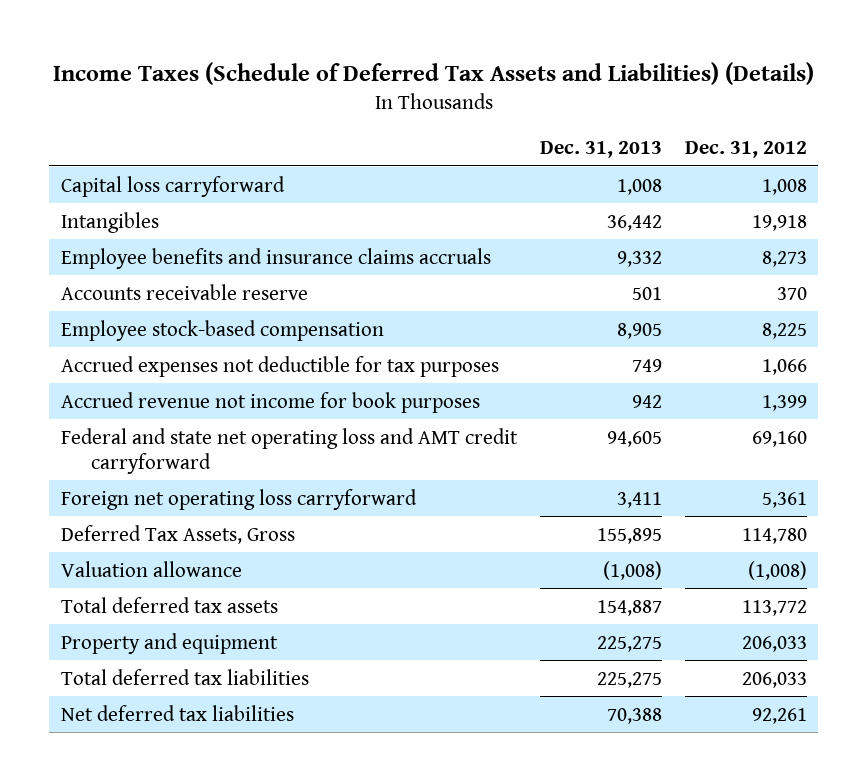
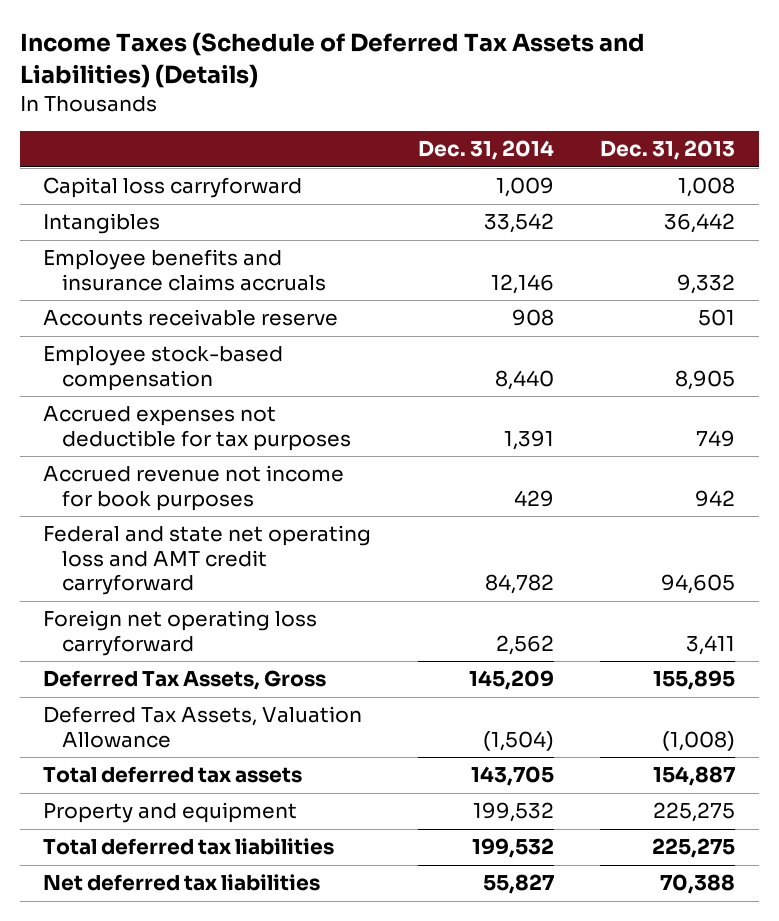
- | Dec. 31, 2013 | Dec. 31, 2012
+ | Dec. 31, 2014 | Dec. 31, 2013
- Valuation allowance | (1,008) | (1,008)
+ Deferred Tax Assets, Valuation Allowance | (1,504) | (1,008)

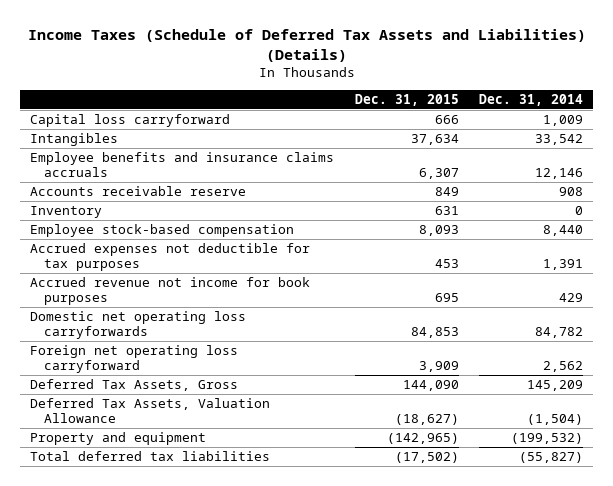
- | Dec. 31, 2014 | Dec. 31, 2013
+ | Dec. 31, 2015 | Dec. 31, 2014
+ Inventory | 631 | 0
- Federal and state net operating loss and AMT credit carryforward | 84,782 | 94,605
+ Domestic net operating loss carryforwards | 84,853 | 84,782
- Total deferred tax assets | 143,705 | 154,887
- Property and equipment | 199,532 | 225,275
- Total deferred tax liabilities | 199,532 | 225,275
- Net deferred tax liabilities | 55,827 | 70,388
+ Property and equipment | (142,965) | (199,532)
+ Total deferred tax liabilities | (17,502) | (55,827)

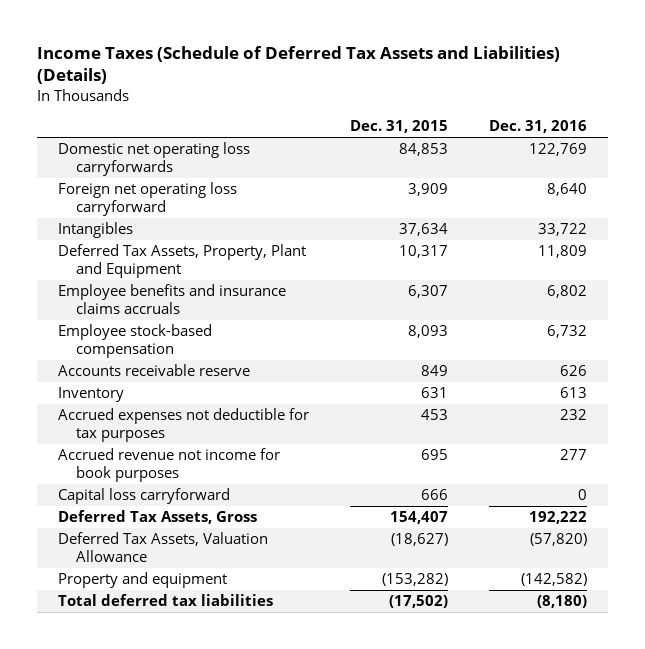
- | Dec. 31, 2015 | Dec. 31, 2014
+ | Dec. 31, 2015 | Dec. 31, 2016
moved up: Domestic net operating loss carryforwards | 84,853 | 122,769
moved up: Foreign net operating loss carryforward | 3,909 | 8,640
+ Deferred Tax Assets, Property, Plant and Equipment | 10,317 | 11,809
moved up: Employee stock-based compensation | 8,093 | 6,732
- Deferred Tax Assets, Gross | 144,090 | 145,209
moved down: Capital loss carryforward | 666 | 0
+ Deferred Tax Assets, Gross | 154,407 | 192,222
- Property and equipment | (142,965) | (199,532)
+ Property and equipment | (153,282) | (142,582)

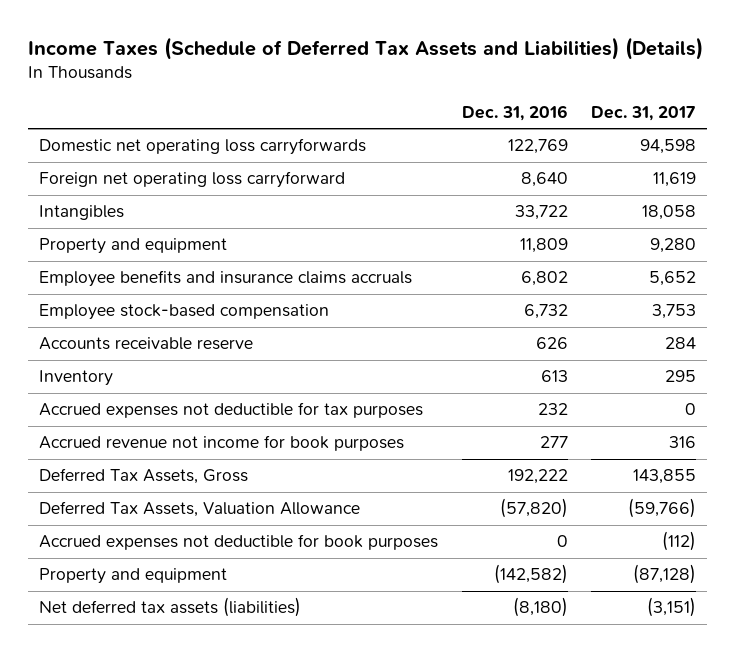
- | Dec. 31, 2015 | Dec. 31, 2016
+ | Dec. 31, 2016 | Dec. 31, 2017
- Deferred Tax Assets, Property, Plant and Equipment | 10,317 | 11,809
+ Property and equipment | 11,809 | 9,280
- Capital loss carryforward | 666 | 0
+ Accrued expenses not deductible for book purposes | 0 | (112)
- Total deferred tax liabilities | (17,502) | (8,180)
+ Net deferred tax assets (liabilities) | (8,180) | (3,151)

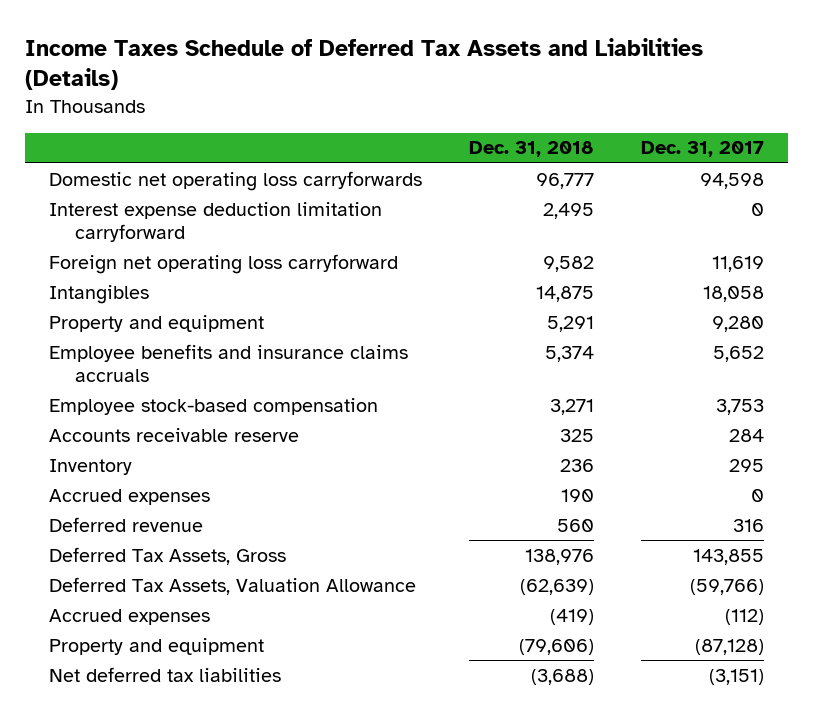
- Income Taxes (Schedule of Deferred Tax Assets and Liabilities) (Details)
+ Income Taxes Schedule of Deferred Tax Assets and Liabilities (Details)
- | Dec. 31, 2016 | Dec. 31, 2017
+ | Dec. 31, 2018 | Dec. 31, 2017
+ Interest expense deduction limitation carryforward | 2,495 | 0
- Accrued expenses not deductible for tax purposes | 232 | 0
- Accrued revenue not income for book purposes | 277 | 316
+ Accrued expenses | 190 | 0
+ Deferred revenue | 560 | 316
- Accrued expenses not deductible for book purposes | 0 | (112)
+ Accrued expenses | (419) | (112)
- Net deferred tax assets (liabilities) | (8,180) | (3,151)
+ Net deferred tax liabilities | (3,688) | (3,151)

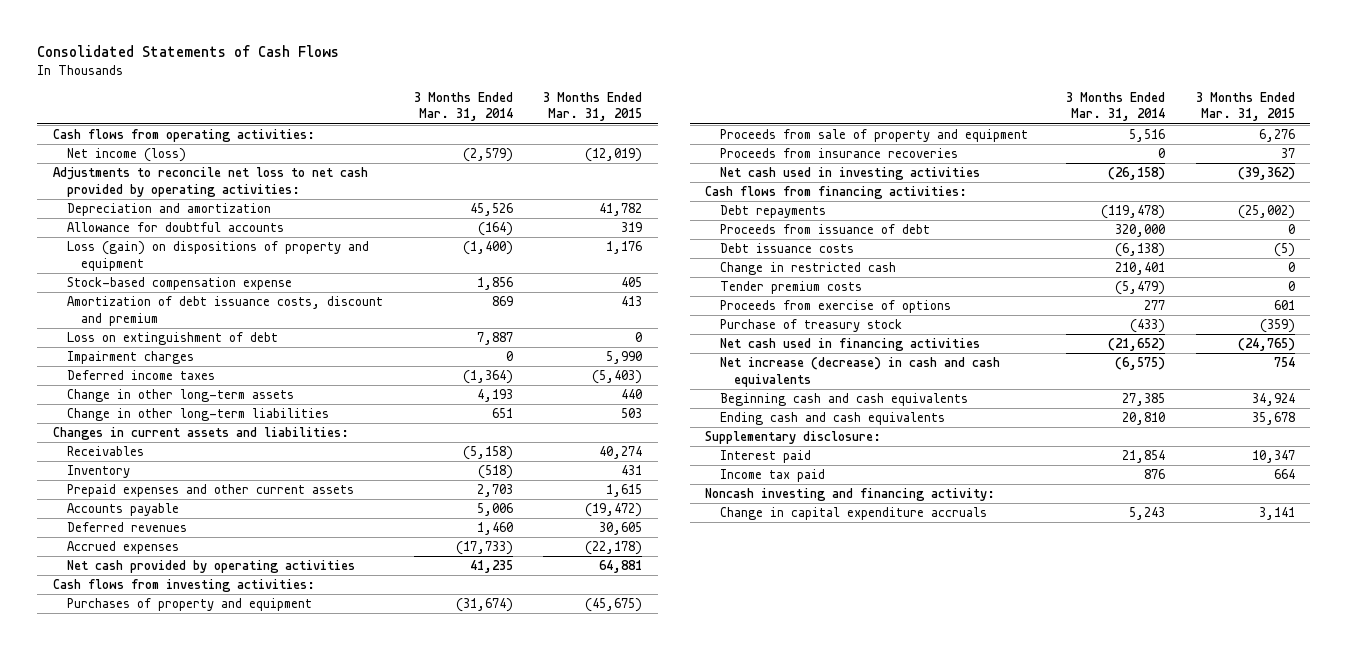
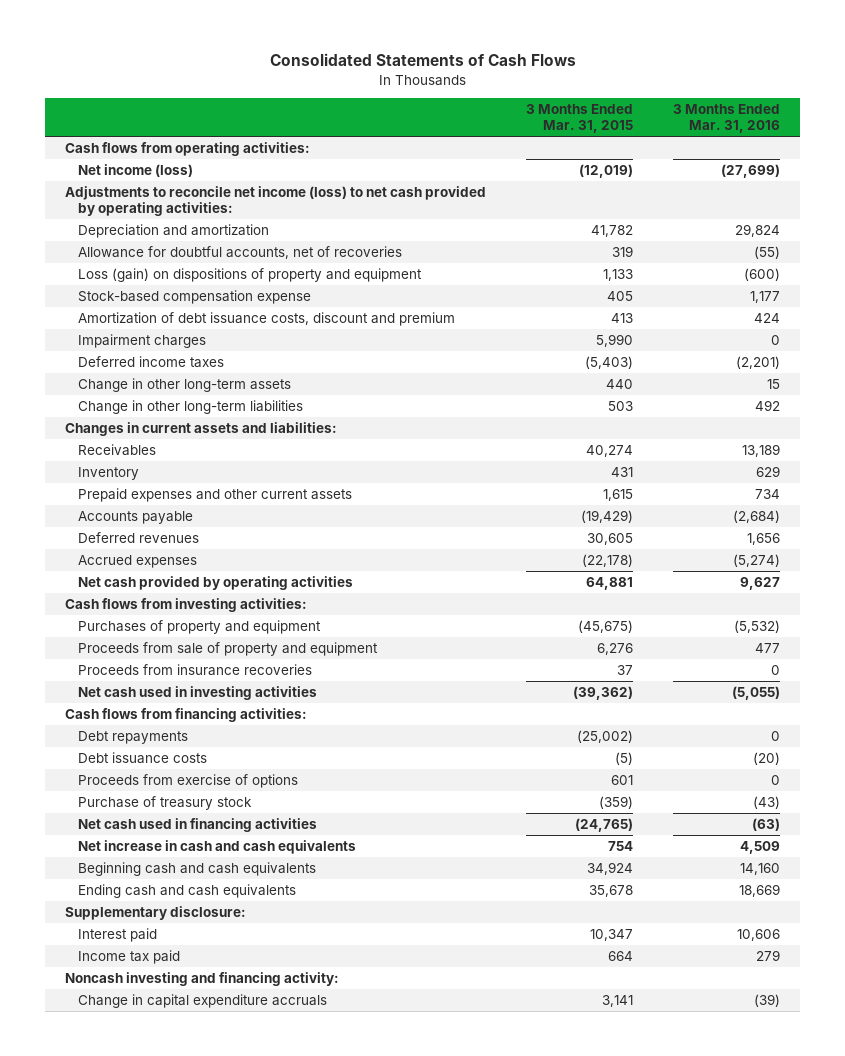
- | 3 Months Ended Mar. 31, 2014 | 3 Months Ended Mar. 31, 2015
+ | 3 Months Ended Mar. 31, 2015 | 3 Months Ended Mar. 31, 2016
- Adjustments to reconcile net loss to net cash provided by operating activities:
+ Adjustments to reconcile net income (loss) to net cash provided by operating activities:
- Allowance for doubtful accounts | (164) | 319
- Loss (gain) on dispositions of property and equipment | (1,400) | 1,176
+ Allowance for doubtful accounts, net of recoveries | 319 | (55)
+ Loss (gain) on dispositions of property and equipment | 1,133 | (600)
- Loss on extinguishment of debt | 7,887 | 0
- Accounts payable | 5,006 | (19,472)
+ Accounts payable | (19,429) | (2,684)
- Proceeds from issuance of debt | 320,000 | 0
- Change in restricted cash | 210,401 | 0
- Tender premium costs | (5,479) | 0
- Net increase (decrease) in cash and cash equivalents | (6,575) | 754
+ Net increase in cash and cash equivalents | 754 | 4,509

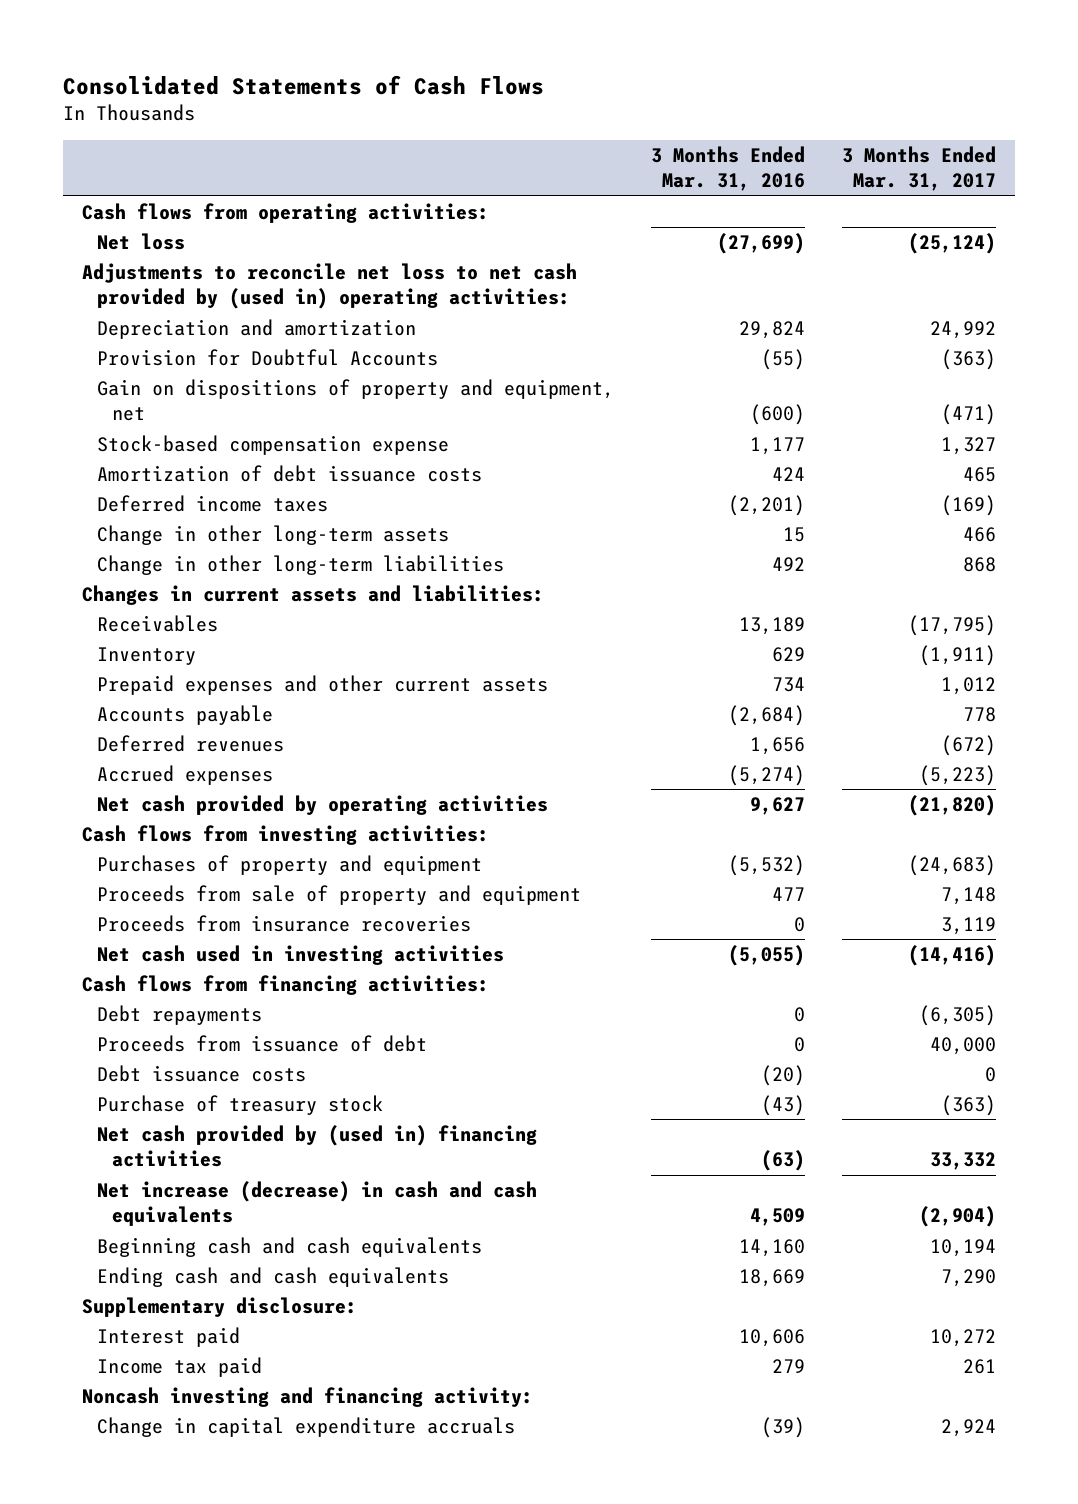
- | 3 Months Ended Mar. 31, 2015 | 3 Months Ended Mar. 31, 2016
+ | 3 Months Ended Mar. 31, 2016 | 3 Months Ended Mar. 31, 2017
- Net income (loss) | (12,019) | (27,699)
- Adjustments to reconcile net income (loss) to net cash provided by operating activities:
+ Net loss | (27,699) | (25,124)
+ Adjustments to reconcile net loss to net cash provided by (used in) operating activities:
- Allowance for doubtful accounts, net of recoveries | 319 | (55)
- Loss (gain) on dispositions of property and equipment | 1,133 | (600)
+ Provision for Doubtful Accounts | (55) | (363)
+ Gain on dispositions of property and equipment, net | (600) | (471)
- Amortization of debt issuance costs, discount and premium | 413 | 424
- Impairment charges | 5,990 | 0
+ Amortization of debt issuance costs | 424 | 465
+ Proceeds from issuance of debt | 0 | 40,000
- Proceeds from exercise of options | 601 | 0
- Net cash used in financing activities | (24,765) | (63)
- Net increase in cash and cash equivalents | 754 | 4,509
+ Net cash provided by (used in) financing activities | (63) | 33,332
+ Net increase (decrease) in cash and cash equivalents | 4,509 | (2,904)

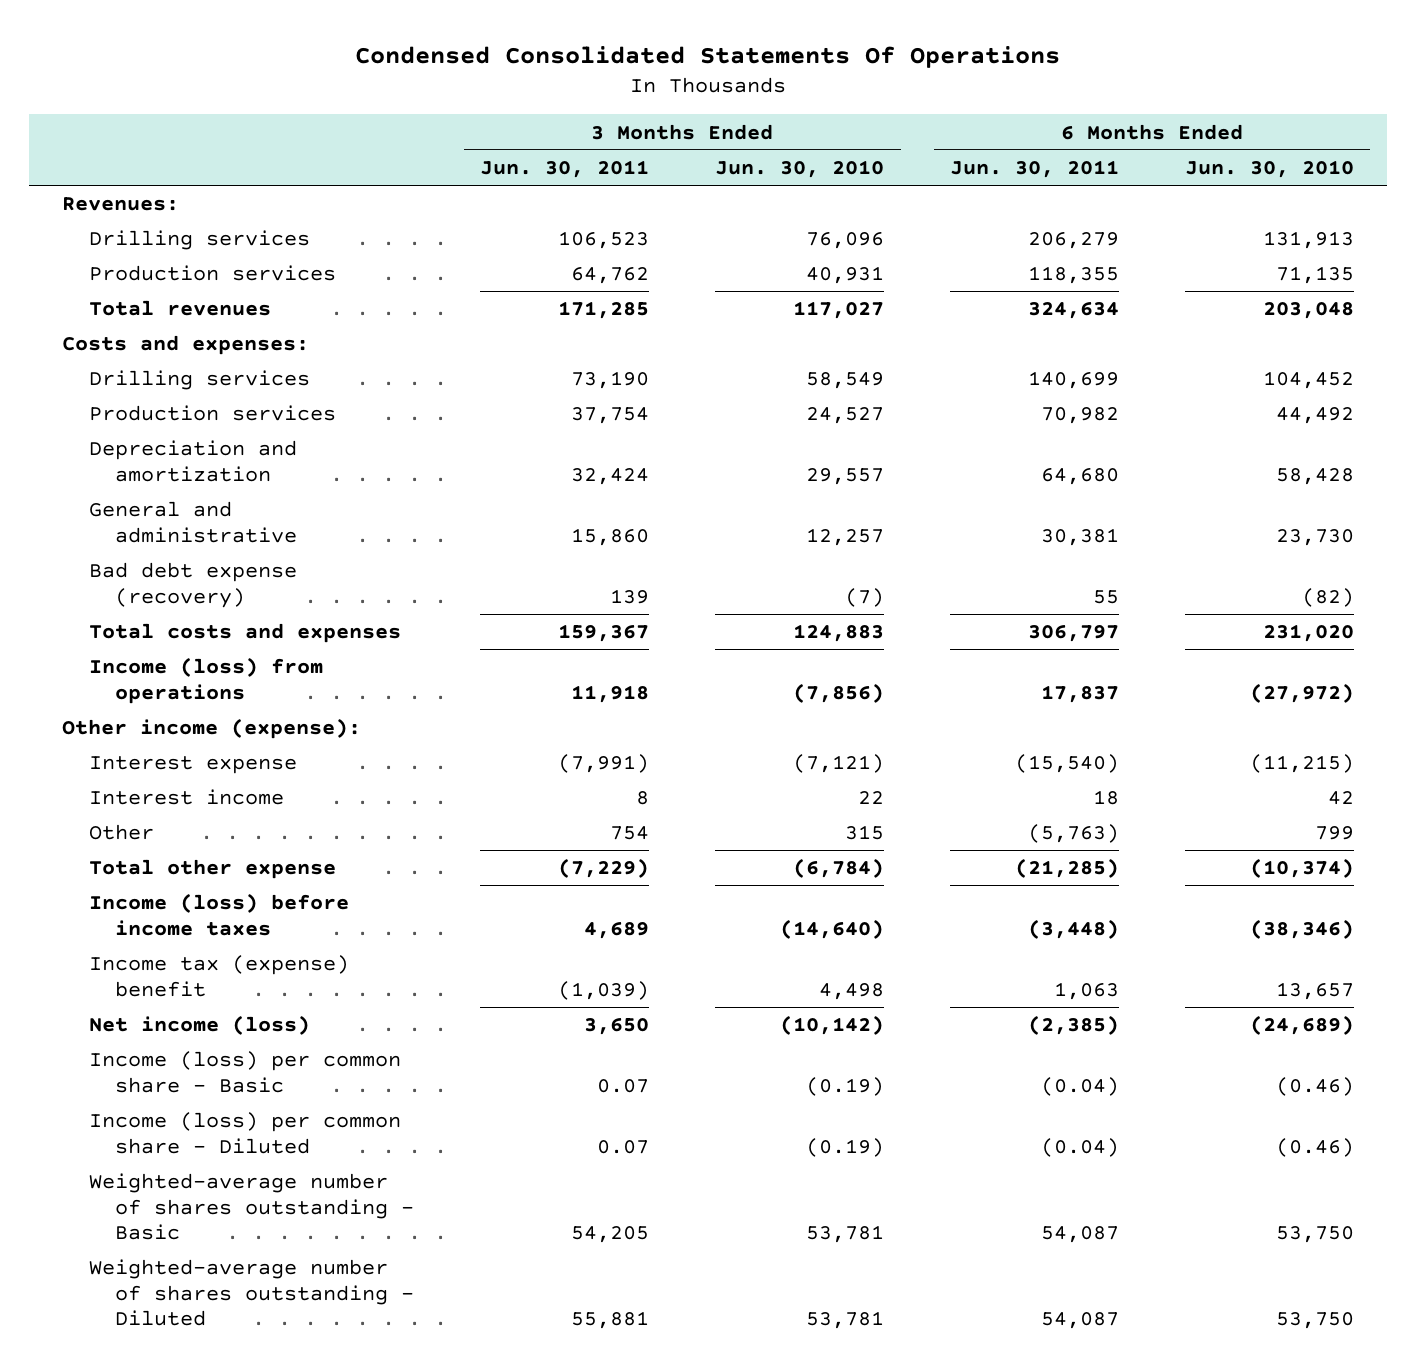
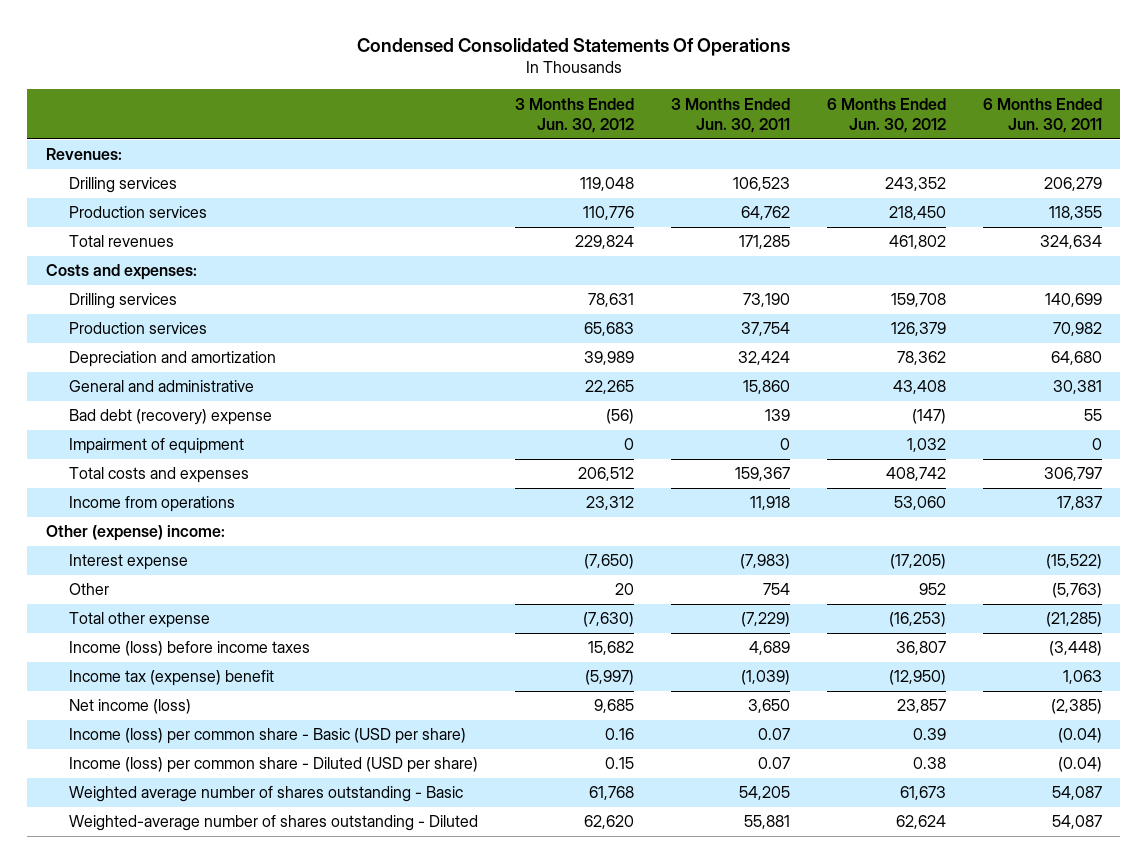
- | 3 Months Ended Jun. 30, 2011 | 3 Months Ended Jun. 30, 2010 | 6 Months Ended Jun. 30, 2011 | 6 Months Ended Jun. 30, 2010
+ | 3 Months Ended Jun. 30, 2012 | 3 Months Ended Jun. 30, 2011 | 6 Months Ended Jun. 30, 2012 | 6 Months Ended Jun. 30, 2011
- Bad debt expense (recovery) | 139 | (7) | 55 | (82)
+ Bad debt (recovery) expense | (56) | 139 | (147) | 55
+ Impairment of equipment | 0 | 0 | 1,032 | 0
- Income (loss) from operations | 11,918 | (7,856) | 17,837 | (27,972)
- Other income (expense):
- Interest expense | (7,991) | (7,121) | (15,540) | (11,215)
- Interest income | 8 | 22 | 18 | 42
+ Income from operations | 23,312 | 11,918 | 53,060 | 17,837
+ Other (expense) income:
+ Interest expense | (7,650) | (7,983) | (17,205) | (15,522)
- Income (loss) per common share - Basic | 0.07 | (0.19) | (0.04) | (0.46)
- Income (loss) per common share - Diluted | 0.07 | (0.19) | (0.04) | (0.46)
- Weighted-average number of shares outstanding - Basic | 54,205 | 53,781 | 54,087 | 53,750
+ Income (loss) per common share - Basic (USD per share) | 0.16 | 0.07 | 0.39 | (0.04)
+ Income (loss) per common share - Diluted (USD per share) | 0.15 | 0.07 | 0.38 | (0.04)
+ Weighted average number of shares outstanding - Basic | 61,768 | 54,205 | 61,673 | 54,087

